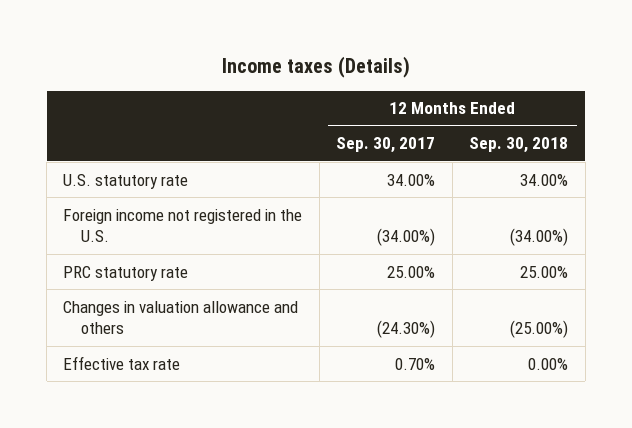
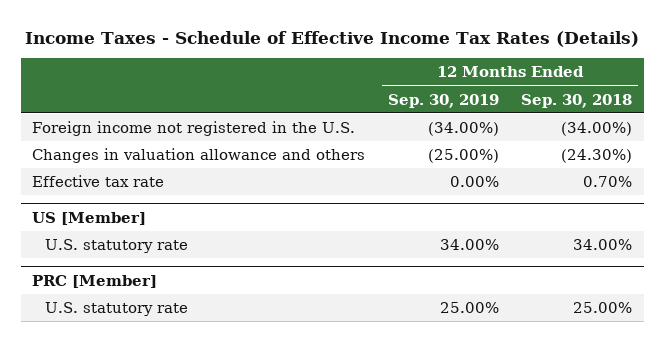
- Income taxes (Details)
+ Income Taxes - Schedule of Effective Income Tax Rates (Details)
- | 12 Months Ended Sep. 30, 2017 | 12 Months Ended Sep. 30, 2018
+ | 12 Months Ended Sep. 30, 2019 | 12 Months Ended Sep. 30, 2018
- U.S. statutory rate | 34.00% | 34.00%
- PRC statutory rate | 25.00% | 25.00%
- Changes in valuation allowance and others | (24.30%) | (25.00%)
- Effective tax rate | 0.70% | 0.00%
+ Changes in valuation allowance and others | (25.00%) | (24.30%)
+ Effective tax rate | 0.00% | 0.70%
+ US [Member]
+ U.S. statutory rate | 34.00% | 34.00%
+ PRC [Member]
+ U.S. statutory rate | 25.00% | 25.00%

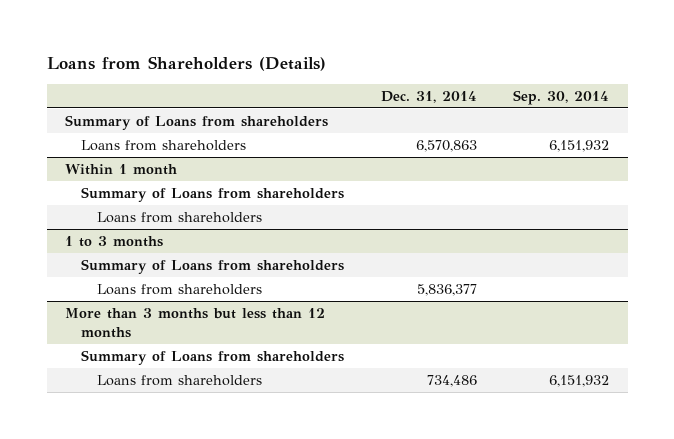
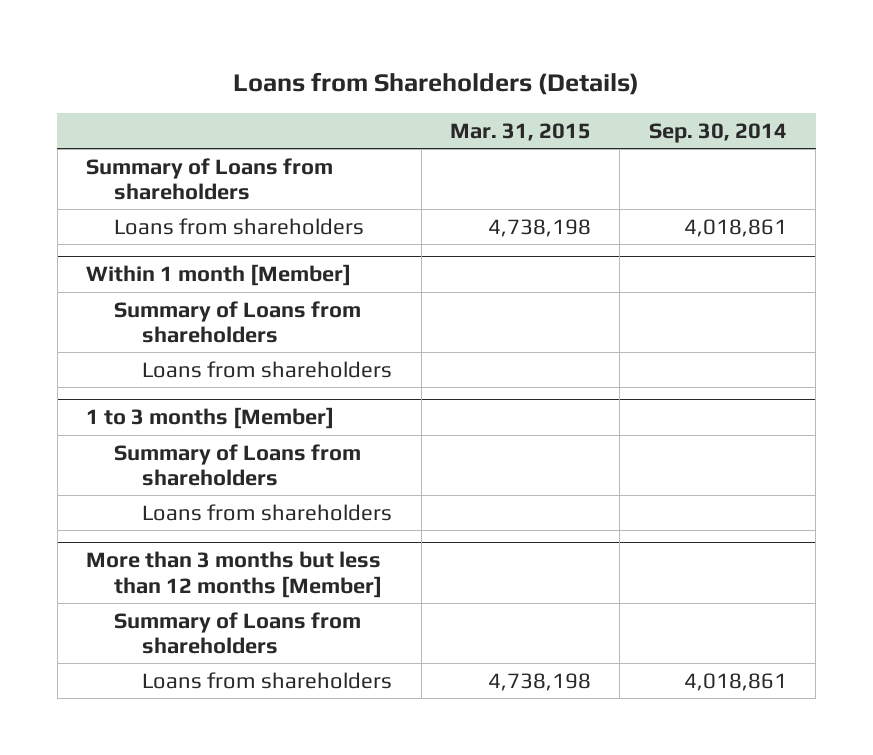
- | Dec. 31, 2014 | Sep. 30, 2014
+ | Mar. 31, 2015 | Sep. 30, 2014
- Loans from shareholders | 6,570,863 | 6,151,932
- Within 1 month
+ Loans from shareholders | 4,738,198 | 4,018,861
+ Within 1 month [Member]
- 1 to 3 months
+ 1 to 3 months [Member]
- More than 3 months but less than 12 months
+ More than 3 months but less than 12 months [Member]
- Loans from shareholders | 734,486 | 6,151,932
+ Loans from shareholders | 4,738,198 | 4,018,861

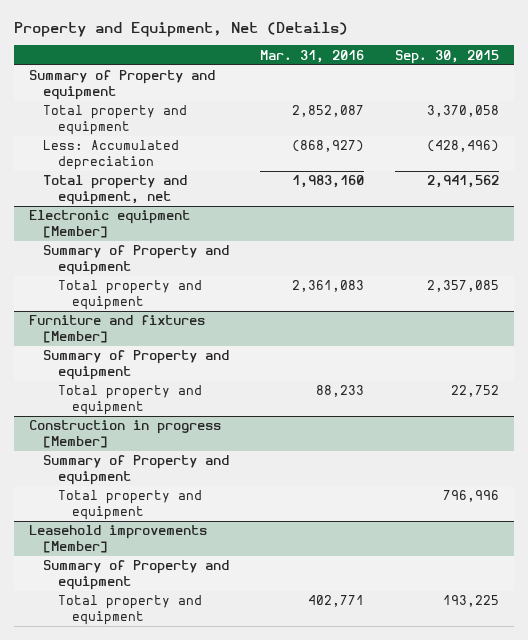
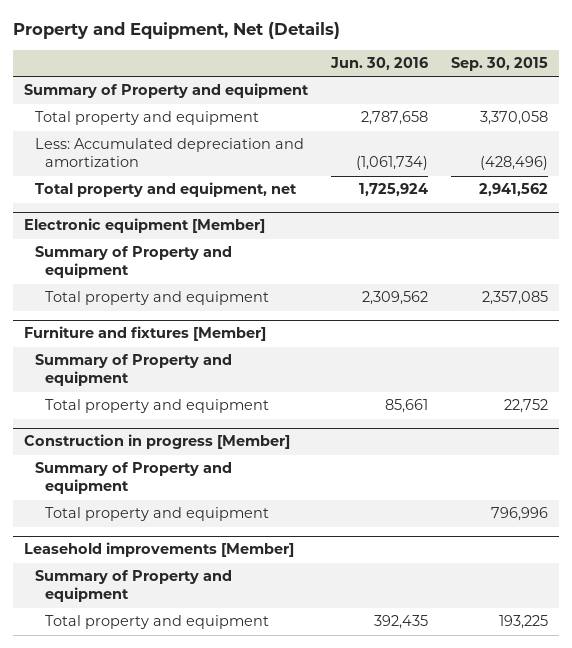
- | Mar. 31, 2016 | Sep. 30, 2015
+ | Jun. 30, 2016 | Sep. 30, 2015
- Less: Accumulated depreciation | (868,927) | (428,496)
+ Less: Accumulated depreciation and amortization | (1,061,734) | (428,496)

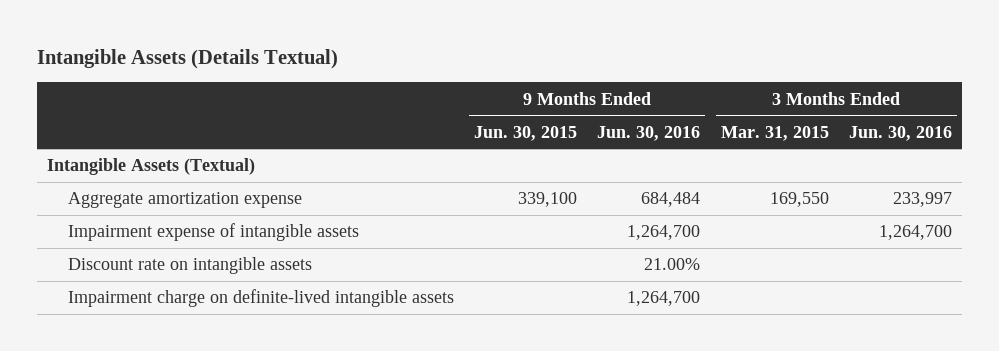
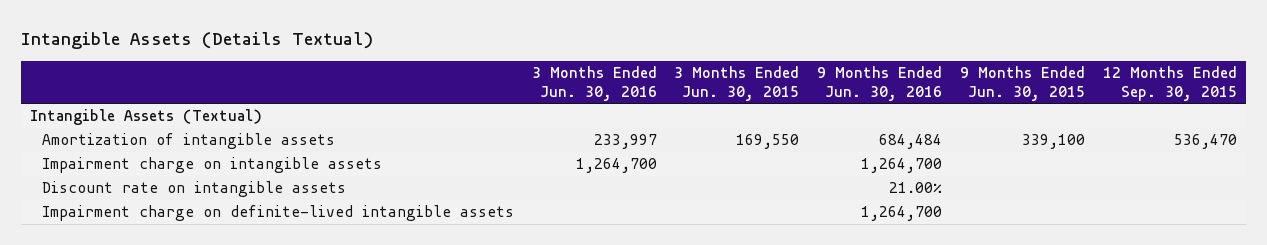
- | 9 Months Ended Jun. 30, 2015 | 9 Months Ended Jun. 30, 2016 | 3 Months Ended Mar. 31, 2015 | 3 Months Ended Jun. 30, 2016
+ | 3 Months Ended Jun. 30, 2016 | 3 Months Ended Jun. 30, 2015 | 9 Months Ended Jun. 30, 2016 | 9 Months Ended Jun. 30, 2015 | 12 Months Ended Sep. 30, 2015
- Aggregate amortization expense | 339,100 | 684,484 | 169,550 | 233,997
- Impairment expense of intangible assets | | 1,264,700 | | 1,264,700
+ Amortization of intangible assets | 233,997 | 169,550 | 684,484 | 339,100 | 536,470
+ Impairment charge on intangible assets | 1,264,700 | | 1,264,700 | |

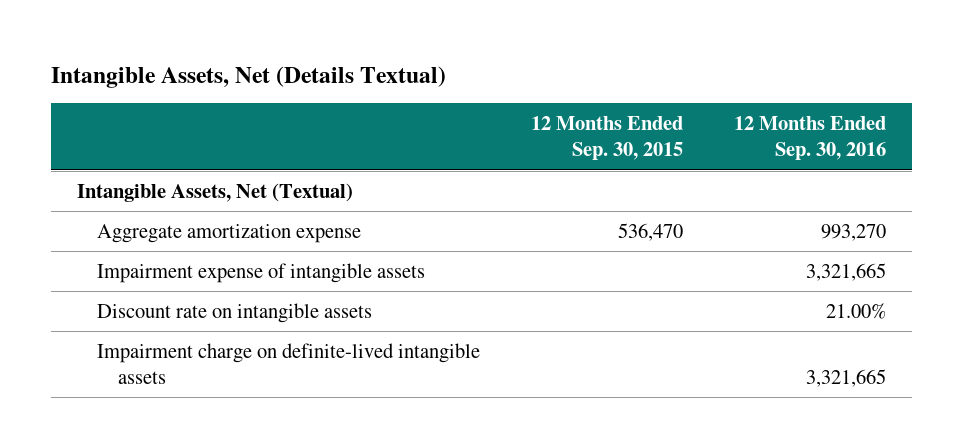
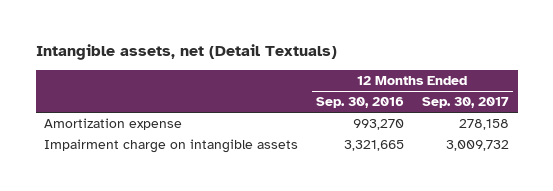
- Intangible Assets, Net (Details Textual)
+ Intangible assets, net (Detail Textuals)
- | 12 Months Ended Sep. 30, 2015 | 12 Months Ended Sep. 30, 2016
+ | 12 Months Ended Sep. 30, 2016 | 12 Months Ended Sep. 30, 2017
- Intangible Assets, Net (Textual)
- Aggregate amortization expense | 536,470 | 993,270
- Impairment expense of intangible assets | | 3,321,665
- Discount rate on intangible assets | | 21.00%
- Impairment charge on definite-lived intangible assets | | 3,321,665
+ Amortization expense | 993,270 | 278,158
+ Impairment charge on intangible assets | 3,321,665 | 3,009,732

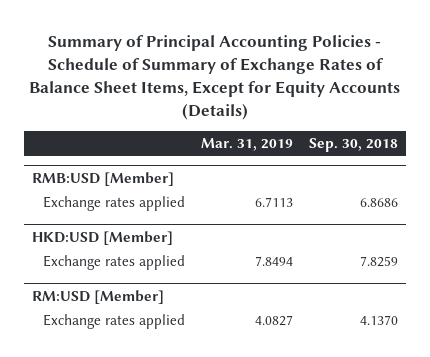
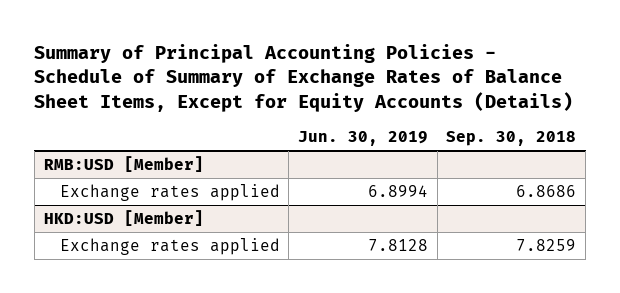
- | Mar. 31, 2019 | Sep. 30, 2018
+ | Jun. 30, 2019 | Sep. 30, 2018
- RM:USD [Member]
- Exchange rates applied | 4.0827 | 4.1370

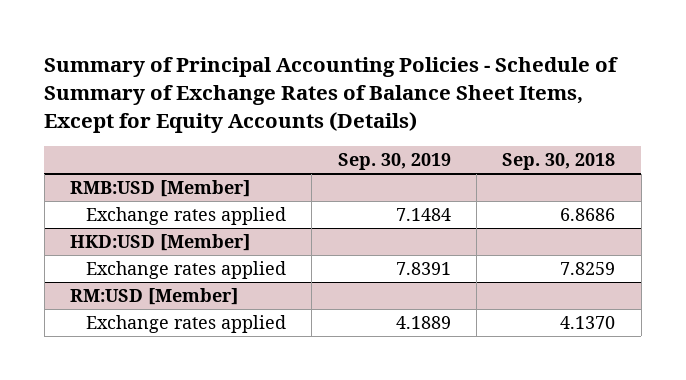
- | Jun. 30, 2019 | Sep. 30, 2018
+ | Sep. 30, 2019 | Sep. 30, 2018
+ RM:USD [Member]
+ Exchange rates applied | 4.1889 | 4.1370

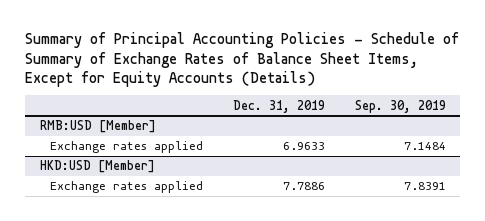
- | Sep. 30, 2019 | Sep. 30, 2018
+ | Dec. 31, 2019 | Sep. 30, 2019
- RM:USD [Member]
- Exchange rates applied | 4.1889 | 4.1370

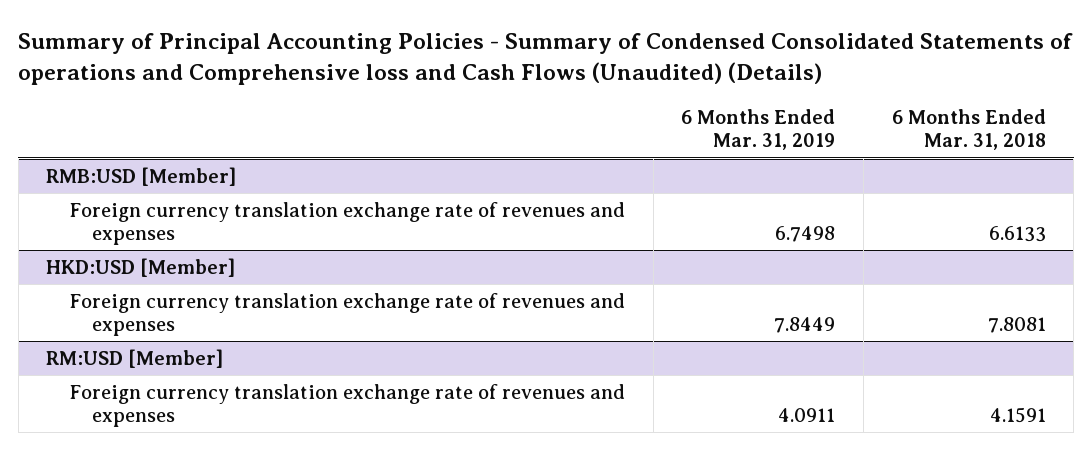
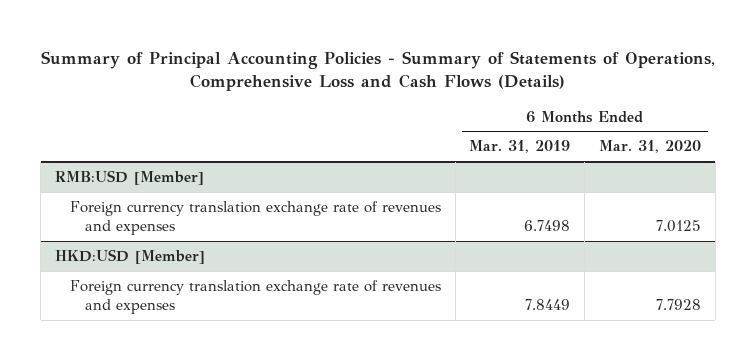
- Summary of Principal Accounting Policies - Summary of Condensed Consolidated Statements of operations and Comprehensive loss and Cash Flows (Unaudited) (Details)
+ Summary of Principal Accounting Policies - Summary of Statements of Operations, Comprehensive Loss and Cash Flows (Details)
- | 6 Months Ended Mar. 31, 2019 | 6 Months Ended Mar. 31, 2018
+ | 6 Months Ended Mar. 31, 2019 | 6 Months Ended Mar. 31, 2020
- RM:USD [Member]
- Foreign currency translation exchange rate of revenues and expenses | 4.0911 | 4.1591

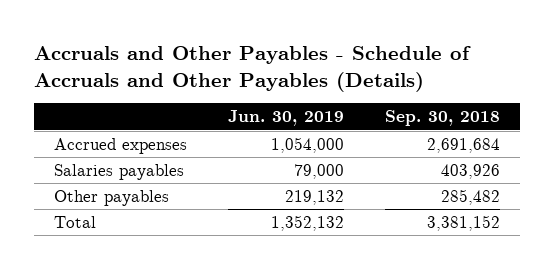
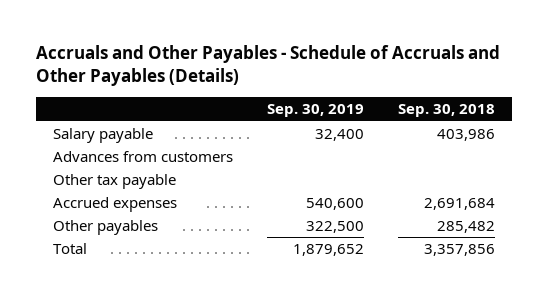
- | Jun. 30, 2019 | Sep. 30, 2018
+ | Sep. 30, 2019 | Sep. 30, 2018
+ Salary payable | 32,400 | 403,986
+ Advances from customers
+ Other tax payable
- Salaries payables | 79,000 | 403,926
- Total | 1,352,132 | 3,381,152
+ Total | 1,879,652 | 3,357,856

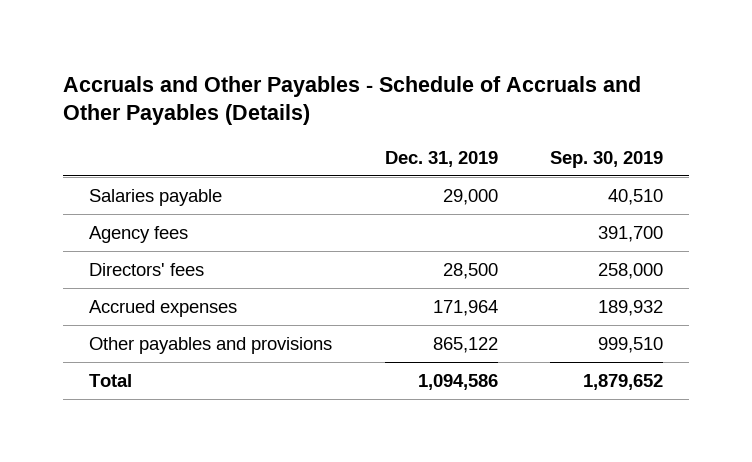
- | Sep. 30, 2019 | Sep. 30, 2018
+ | Dec. 31, 2019 | Sep. 30, 2019
- Salary payable | 32,400 | 403,986
- Advances from customers
- Other tax payable
- Accrued expenses | 540,600 | 2,691,684
- Other payables | 322,500 | 285,482
+ Salaries payable | 29,000 | 40,510
+ Agency fees | | 391,700
+ Directors' fees | 28,500 | 258,000
+ Accrued expenses | 171,964 | 189,932
+ Other payables and provisions | 865,122 | 999,510

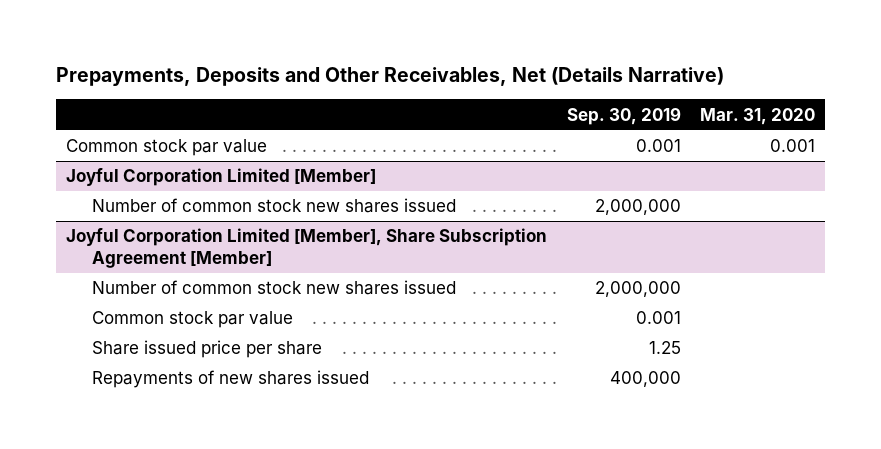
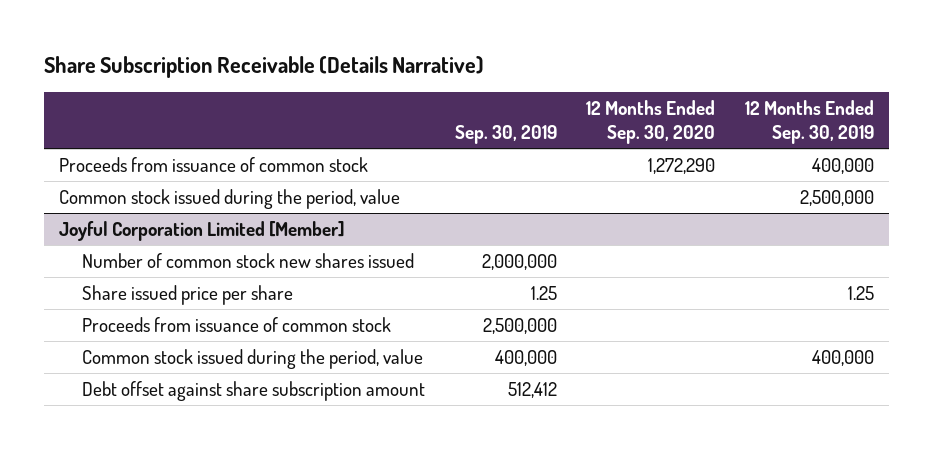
- Prepayments, Deposits and Other Receivables, Net (Details Narrative)
+ Share Subscription Receivable (Details Narrative)
- | Sep. 30, 2019 | Mar. 31, 2020
+ | Sep. 30, 2019 | 12 Months Ended Sep. 30, 2020 | 12 Months Ended Sep. 30, 2019
- Common stock par value | 0.001 | 0.001
+ Proceeds from issuance of common stock | | 1,272,290 | 400,000
+ Common stock issued during the period, value | | | 2,500,000
- Joyful Corporation Limited [Member], Share Subscription Agreement [Member]
- Number of common stock new shares issued | 2,000,000 |
- Common stock par value | 0.001 |
- Repayments of new shares issued | 400,000 |
@ Joyful Corporation Limited [Member]
+ Proceeds from issuance of common stock | 2,500,000 | |
+ Common stock issued during the period, value | 400,000 | | 400,000
+ Debt offset against share subscription amount | 512,412 | |

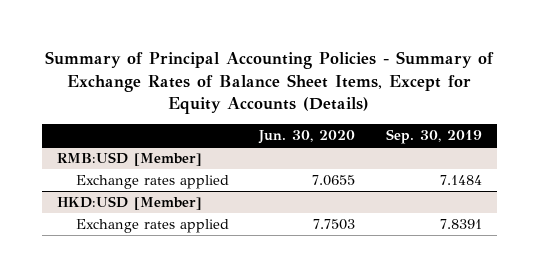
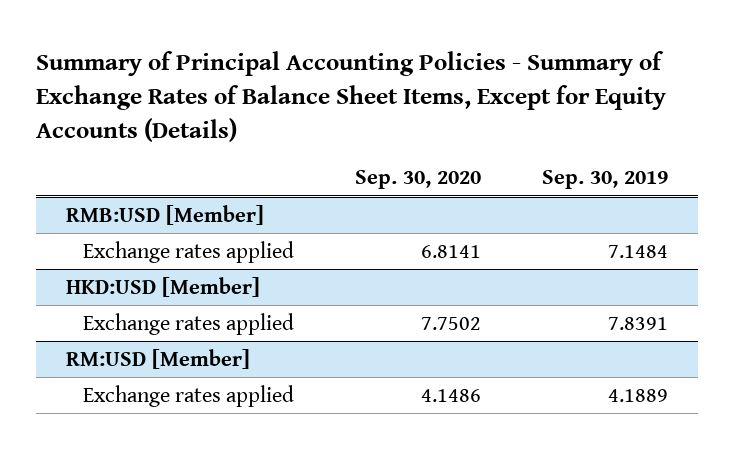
- | Jun. 30, 2020 | Sep. 30, 2019
+ | Sep. 30, 2020 | Sep. 30, 2019
+ RM:USD [Member]
+ Exchange rates applied | 4.1486 | 4.1889

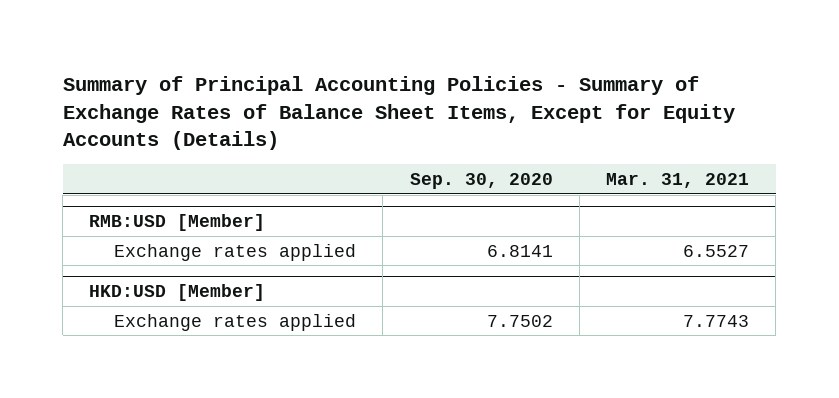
- | Sep. 30, 2020 | Sep. 30, 2019
+ | Sep. 30, 2020 | Mar. 31, 2021
- RM:USD [Member]
- Exchange rates applied | 4.1486 | 4.1889

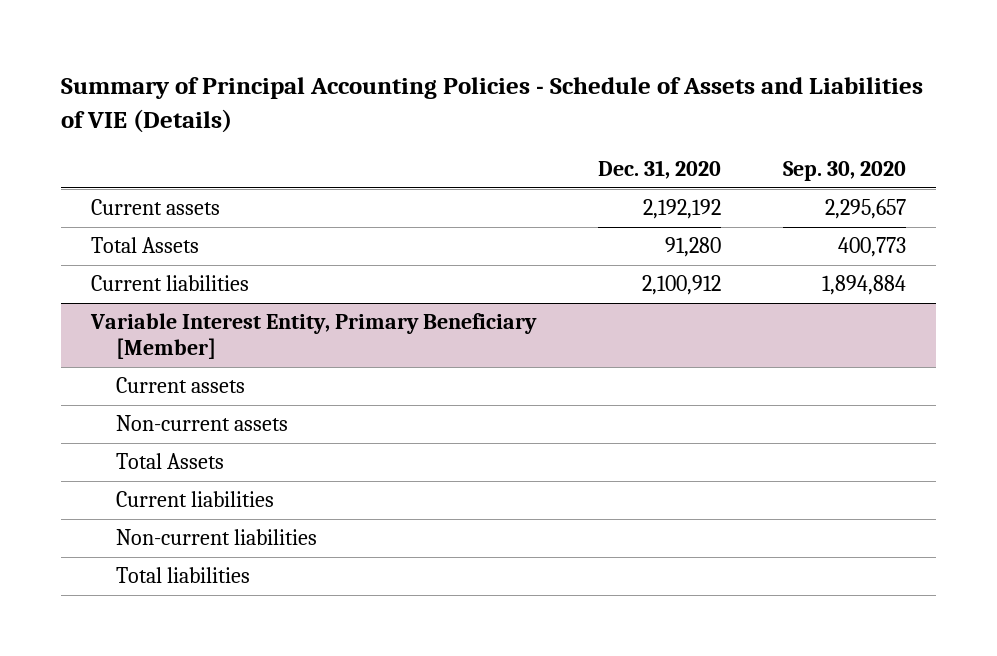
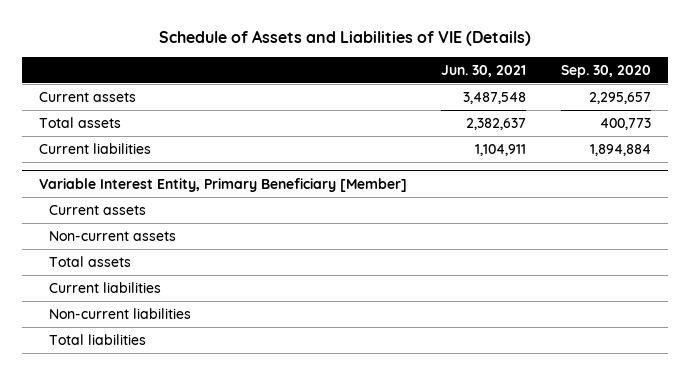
- Summary of Principal Accounting Policies - Schedule of Assets and Liabilities of VIE (Details)
+ Schedule of Assets and Liabilities of VIE (Details)
- | Dec. 31, 2020 | Sep. 30, 2020
+ | Jun. 30, 2021 | Sep. 30, 2020
- Total Assets | 91,280 | 400,773
+ Total assets | 2,382,637 | 400,773
@ Variable Interest Entity, Primary Beneficiary [Member]
- Total Assets
+ Total assets

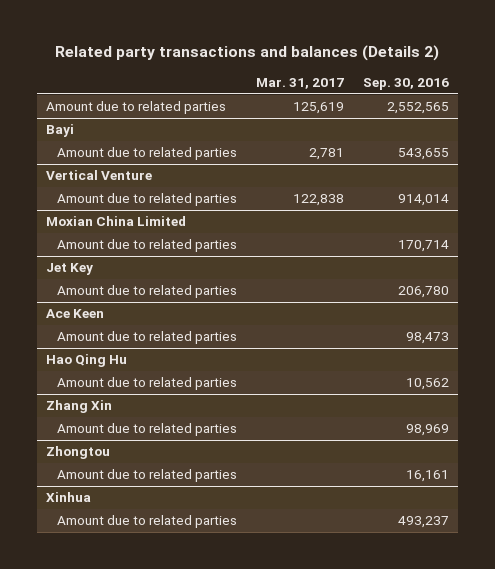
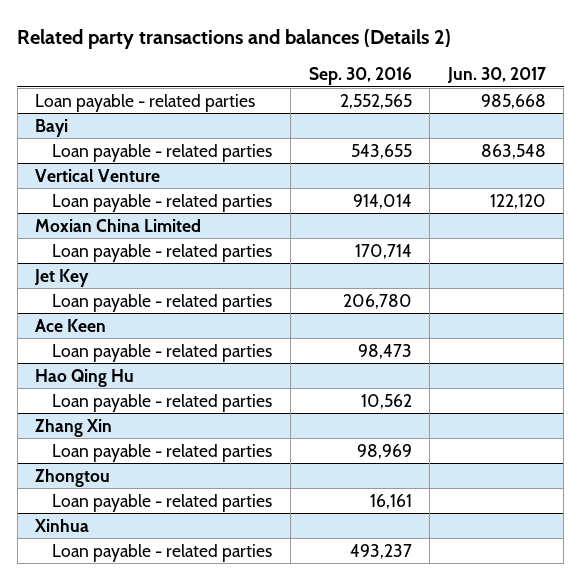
- | Mar. 31, 2017 | Sep. 30, 2016
+ | Sep. 30, 2016 | Jun. 30, 2017
- Amount due to related parties | 125,619 | 2,552,565
+ Loan payable - related parties | 2,552,565 | 985,668
@ Bayi
- Amount due to related parties | 2,781 | 543,655
+ Loan payable - related parties | 543,655 | 863,548
@ Vertical Venture
- Amount due to related parties | 122,838 | 914,014
+ Loan payable - related parties | 914,014 | 122,120
@ Moxian China Limited
- Amount due to related parties | | 170,714
+ Loan payable - related parties | 170,714 |
@ Jet Key
- Amount due to related parties | | 206,780
+ Loan payable - related parties | 206,780 |
@ Ace Keen
- Amount due to related parties | | 98,473
+ Loan payable - related parties | 98,473 |
@ Hao Qing Hu
- Amount due to related parties | | 10,562
+ Loan payable - related parties | 10,562 |
@ Zhang Xin
- Amount due to related parties | | 98,969
+ Loan payable - related parties | 98,969 |
@ Zhongtou
- Amount due to related parties | | 16,161
+ Loan payable - related parties | 16,161 |
@ Xinhua
- Amount due to related parties | | 493,237
+ Loan payable - related parties | 493,237 |

